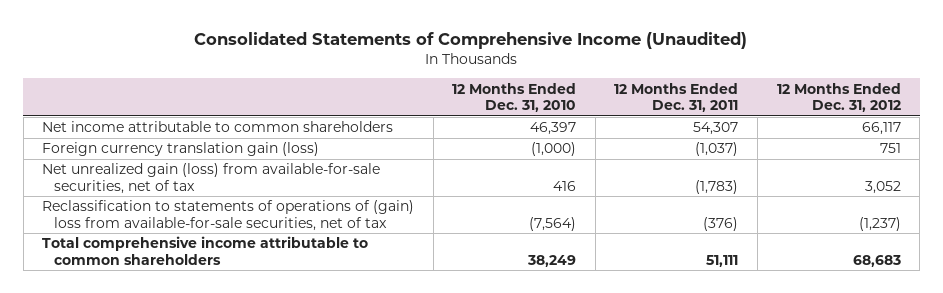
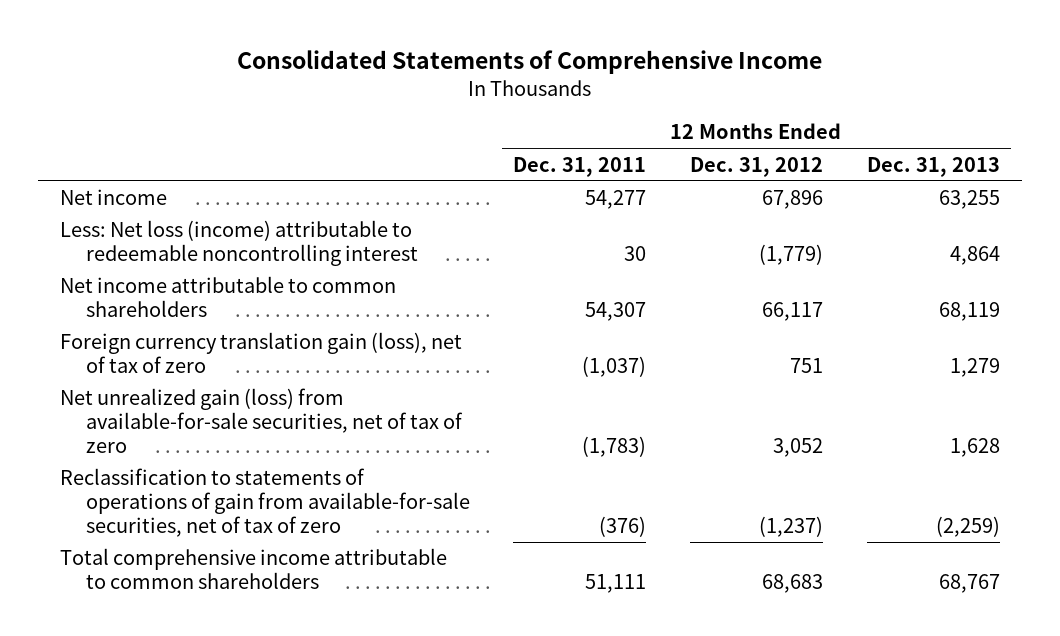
- Consolidated Statements of Comprehensive Income (Unaudited)
+ Consolidated Statements of Comprehensive Income
- | 12 Months Ended Dec. 31, 2010 | 12 Months Ended Dec. 31, 2011 | 12 Months Ended Dec. 31, 2012
+ | 12 Months Ended Dec. 31, 2011 | 12 Months Ended Dec. 31, 2012 | 12 Months Ended Dec. 31, 2013
+ Net income | 54,277 | 67,896 | 63,255
+ Less: Net loss (income) attributable to redeemable noncontrolling interest | 30 | (1,779) | 4,864
- Foreign currency translation gain (loss) | (1,000) | (1,037) | 751
- Net unrealized gain (loss) from available-for-sale securities, net of tax | 416 | (1,783) | 3,052
- Reclassification to statements of operations of (gain) loss from available-for-sale securities, net of tax | (7,564) | (376) | (1,237)
+ Foreign currency translation gain (loss), net of tax of zero | (1,037) | 751 | 1,279
+ Net unrealized gain (loss) from available-for-sale securities, net of tax of zero | (1,783) | 3,052 | 1,628
+ Reclassification to statements of operations of gain from available-for-sale securities, net of tax of zero | (376) | (1,237) | (2,259)

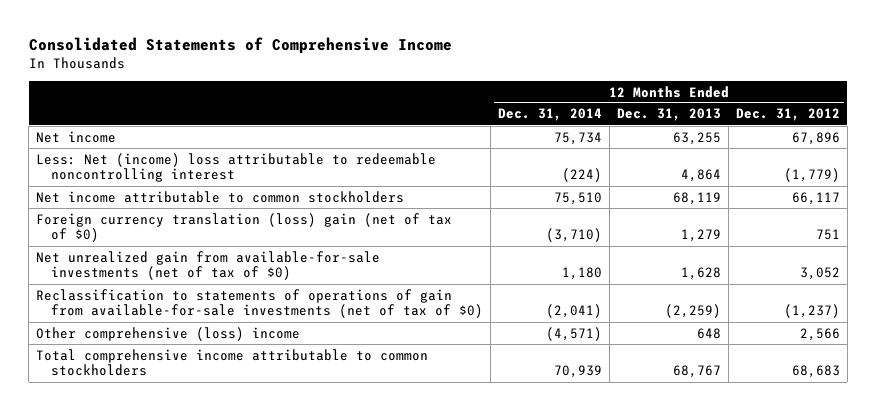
- | 12 Months Ended Dec. 31, 2011 | 12 Months Ended Dec. 31, 2012 | 12 Months Ended Dec. 31, 2013
+ | 12 Months Ended Dec. 31, 2014 | 12 Months Ended Dec. 31, 2013 | 12 Months Ended Dec. 31, 2012
- Less: Net loss (income) attributable to redeemable noncontrolling interest | 30 | (1,779) | 4,864
- Net income attributable to common shareholders | 54,307 | 66,117 | 68,119
- Foreign currency translation gain (loss), net of tax of zero | (1,037) | 751 | 1,279
- Net unrealized gain (loss) from available-for-sale securities, net of tax of zero | (1,783) | 3,052 | 1,628
- Reclassification to statements of operations of gain from available-for-sale securities, net of tax of zero | (376) | (1,237) | (2,259)
- Total comprehensive income attributable to common shareholders | 51,111 | 68,683 | 68,767
+ Less: Net (income) loss attributable to redeemable noncontrolling interest | (224) | 4,864 | (1,779)
+ Net income attributable to common stockholders | 75,510 | 68,119 | 66,117
+ Foreign currency translation (loss) gain (net of tax of $0) | (3,710) | 1,279 | 751
+ Net unrealized gain from available-for-sale investments (net of tax of $0) | 1,180 | 1,628 | 3,052
+ Reclassification to statements of operations of gain from available-for-sale investments (net of tax of $0) | (2,041) | (2,259) | (1,237)
+ Other comprehensive (loss) income | (4,571) | 648 | 2,566
+ Total comprehensive income attributable to common stockholders | 70,939 | 68,767 | 68,683

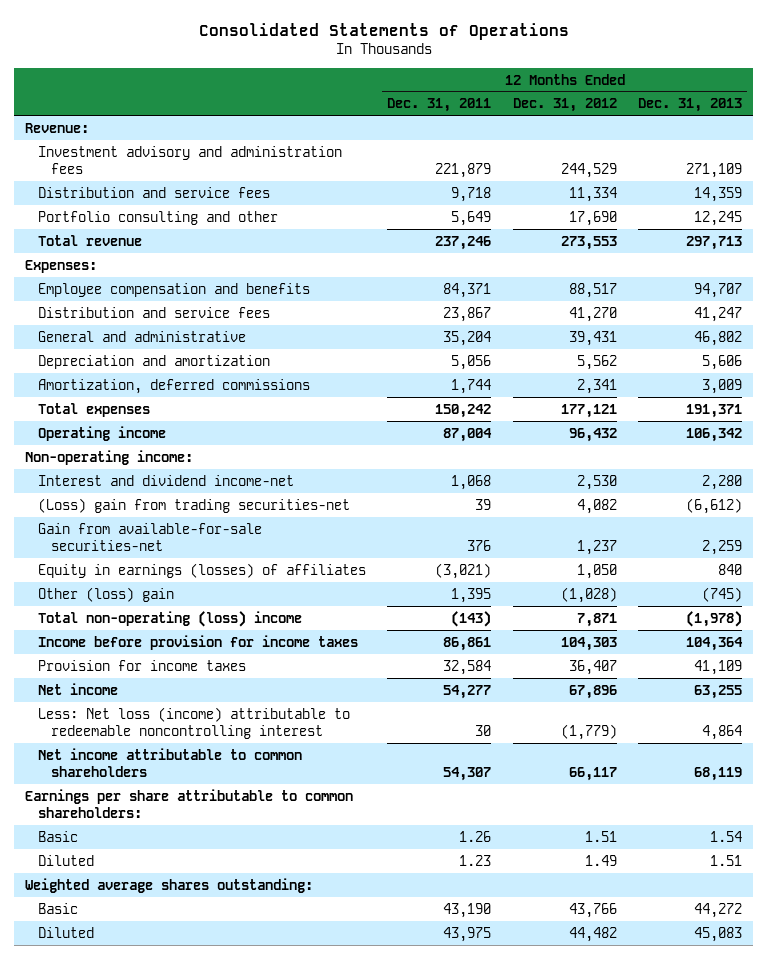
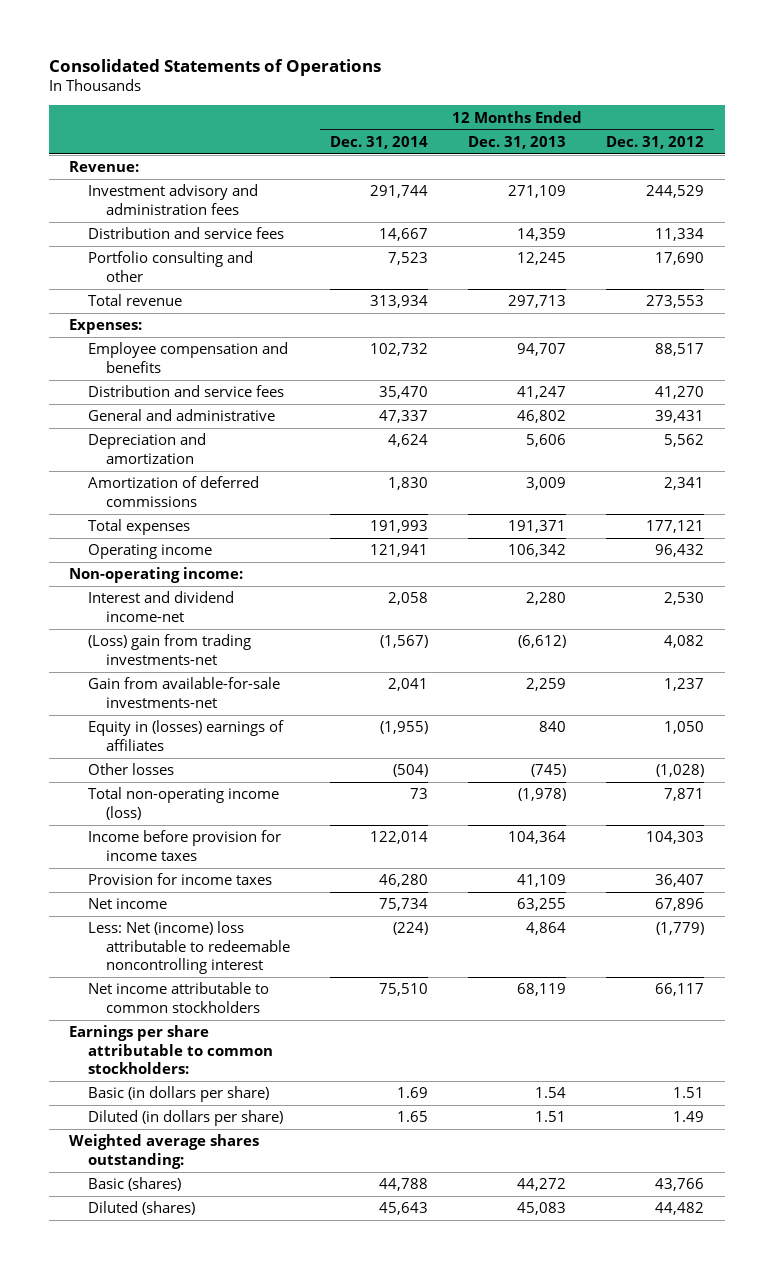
- | 12 Months Ended Dec. 31, 2011 | 12 Months Ended Dec. 31, 2012 | 12 Months Ended Dec. 31, 2013
+ | 12 Months Ended Dec. 31, 2014 | 12 Months Ended Dec. 31, 2013 | 12 Months Ended Dec. 31, 2012
- Amortization, deferred commissions | 1,744 | 2,341 | 3,009
+ Amortization of deferred commissions | 1,830 | 3,009 | 2,341
- (Loss) gain from trading securities-net | 39 | 4,082 | (6,612)
- Gain from available-for-sale securities-net | 376 | 1,237 | 2,259
- Equity in earnings (losses) of affiliates | (3,021) | 1,050 | 840
- Other (loss) gain | 1,395 | (1,028) | (745)
- Total non-operating (loss) income | (143) | 7,871 | (1,978)
+ (Loss) gain from trading investments-net | (1,567) | (6,612) | 4,082
+ Gain from available-for-sale investments-net | 2,041 | 2,259 | 1,237
+ Equity in (losses) earnings of affiliates | (1,955) | 840 | 1,050
+ Other losses | (504) | (745) | (1,028)
+ Total non-operating income (loss) | 73 | (1,978) | 7,871
- Less: Net loss (income) attributable to redeemable noncontrolling interest | 30 | (1,779) | 4,864
- Net income attributable to common shareholders | 54,307 | 66,117 | 68,119
- Earnings per share attributable to common shareholders:
- Basic | 1.26 | 1.51 | 1.54
- Diluted | 1.23 | 1.49 | 1.51
+ Less: Net (income) loss attributable to redeemable noncontrolling interest | (224) | 4,864 | (1,779)
+ Net income attributable to common stockholders | 75,510 | 68,119 | 66,117
+ Earnings per share attributable to common stockholders:
+ Basic (in dollars per share) | 1.69 | 1.54 | 1.51
+ Diluted (in dollars per share) | 1.65 | 1.51 | 1.49
- Basic | 43,190 | 43,766 | 44,272
- Diluted | 43,975 | 44,482 | 45,083
+ Basic (shares) | 44,788 | 44,272 | 43,766
+ Diluted (shares) | 45,643 | 45,083 | 44,482

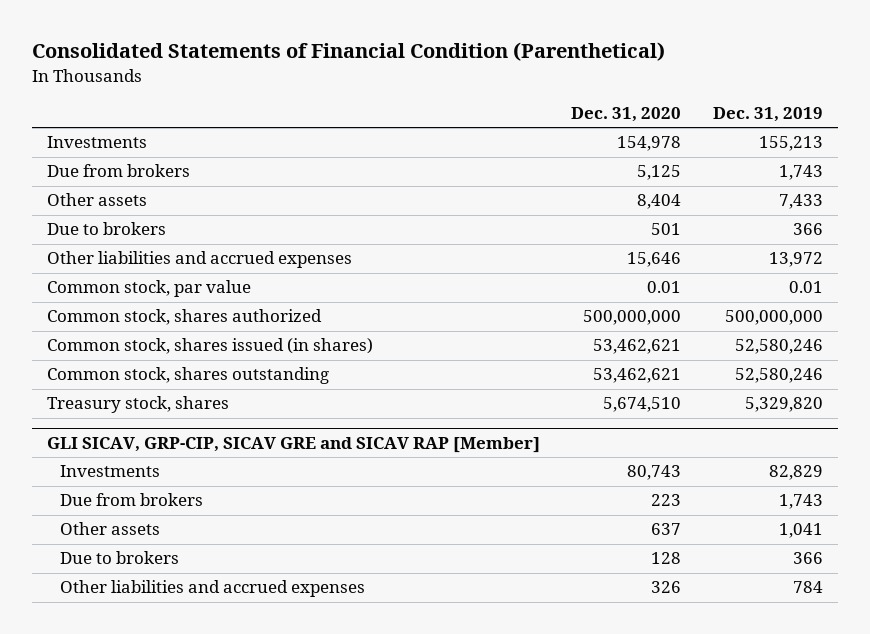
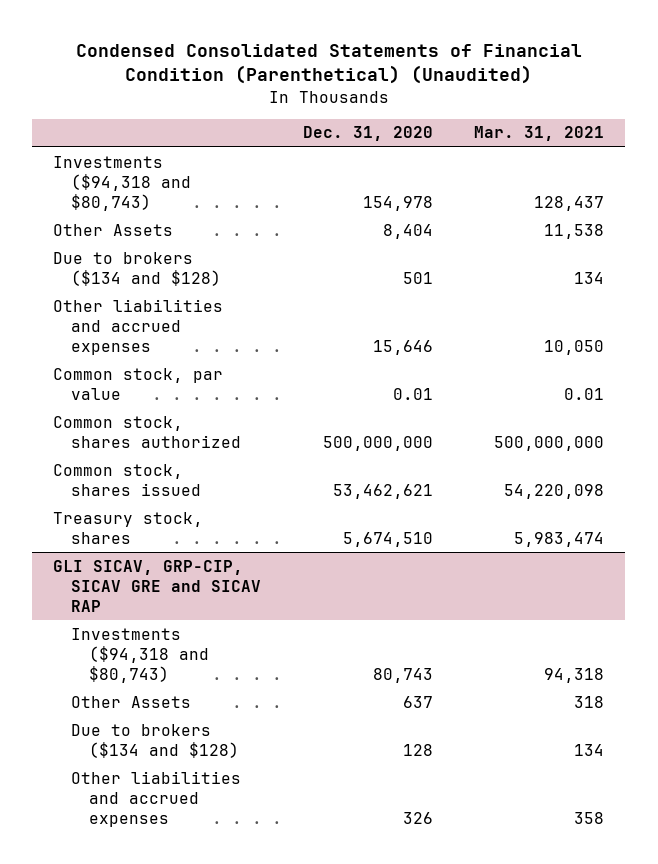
- Consolidated Statements of Financial Condition (Parenthetical)
+ Condensed Consolidated Statements of Financial Condition (Parenthetical) (Unaudited)
- | Dec. 31, 2020 | Dec. 31, 2019
+ | Dec. 31, 2020 | Mar. 31, 2021
- Investments | 154,978 | 155,213
- Due from brokers | 5,125 | 1,743
- Other assets | 8,404 | 7,433
- Due to brokers | 501 | 366
+ Investments ($94,318 and $80,743) | 154,978 | 128,437
+ Other Assets | 8,404 | 11,538
+ Due to brokers ($134 and $128) | 501 | 134
- Common stock, shares issued (in shares) | 53,462,621 | 52,580,246
- Common stock, shares outstanding | 53,462,621 | 52,580,246
+ Common stock, shares issued | 53,462,621 | 54,220,098
- GLI SICAV, GRP-CIP, SICAV GRE and SICAV RAP [Member]
- Investments | 80,743 | 82,829
- Due from brokers | 223 | 1,743
- Other assets | 637 | 1,041
- Due to brokers | 128 | 366
+ GLI SICAV, GRP-CIP, SICAV GRE and SICAV RAP
+ Investments ($94,318 and $80,743) | 80,743 | 94,318
+ Other Assets | 637 | 318
+ Due to brokers ($134 and $128) | 128 | 134

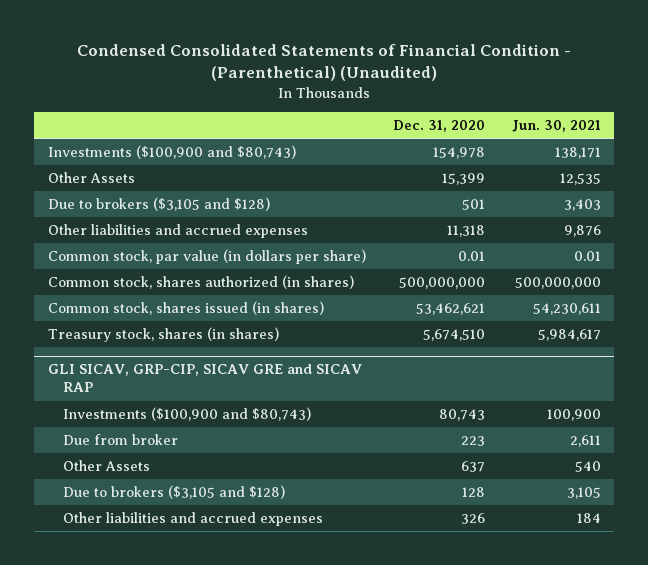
- Condensed Consolidated Statements of Financial Condition (Parenthetical) (Unaudited)
+ Condensed Consolidated Statements of Financial Condition - (Parenthetical) (Unaudited)
- | Dec. 31, 2020 | Mar. 31, 2021
+ | Dec. 31, 2020 | Jun. 30, 2021
- Investments ($94,318 and $80,743) | 154,978 | 128,437
- Other Assets | 8,404 | 11,538
- Due to brokers ($134 and $128) | 501 | 134
- Other liabilities and accrued expenses | 15,646 | 10,050
- Common stock, par value | 0.01 | 0.01
- Common stock, shares authorized | 500,000,000 | 500,000,000
- Common stock, shares issued | 53,462,621 | 54,220,098
- Treasury stock, shares | 5,674,510 | 5,983,474
+ Investments ($100,900 and $80,743) | 154,978 | 138,171
+ Other Assets | 15,399 | 12,535
+ Due to brokers ($3,105 and $128) | 501 | 3,403
+ Other liabilities and accrued expenses | 11,318 | 9,876
+ Common stock, par value (in dollars per share) | 0.01 | 0.01
+ Common stock, shares authorized (in shares) | 500,000,000 | 500,000,000
+ Common stock, shares issued (in shares) | 53,462,621 | 54,230,611
+ Treasury stock, shares (in shares) | 5,674,510 | 5,984,617
@ GLI SICAV, GRP-CIP, SICAV GRE and SICAV RAP
- Investments ($94,318 and $80,743) | 80,743 | 94,318
+ Investments ($100,900 and $80,743) | 80,743 | 100,900
+ Due from broker | 223 | 2,611
- Due to brokers ($134 and $128) | 128 | 134
+ Due to brokers ($3,105 and $128) | 128 | 3,105

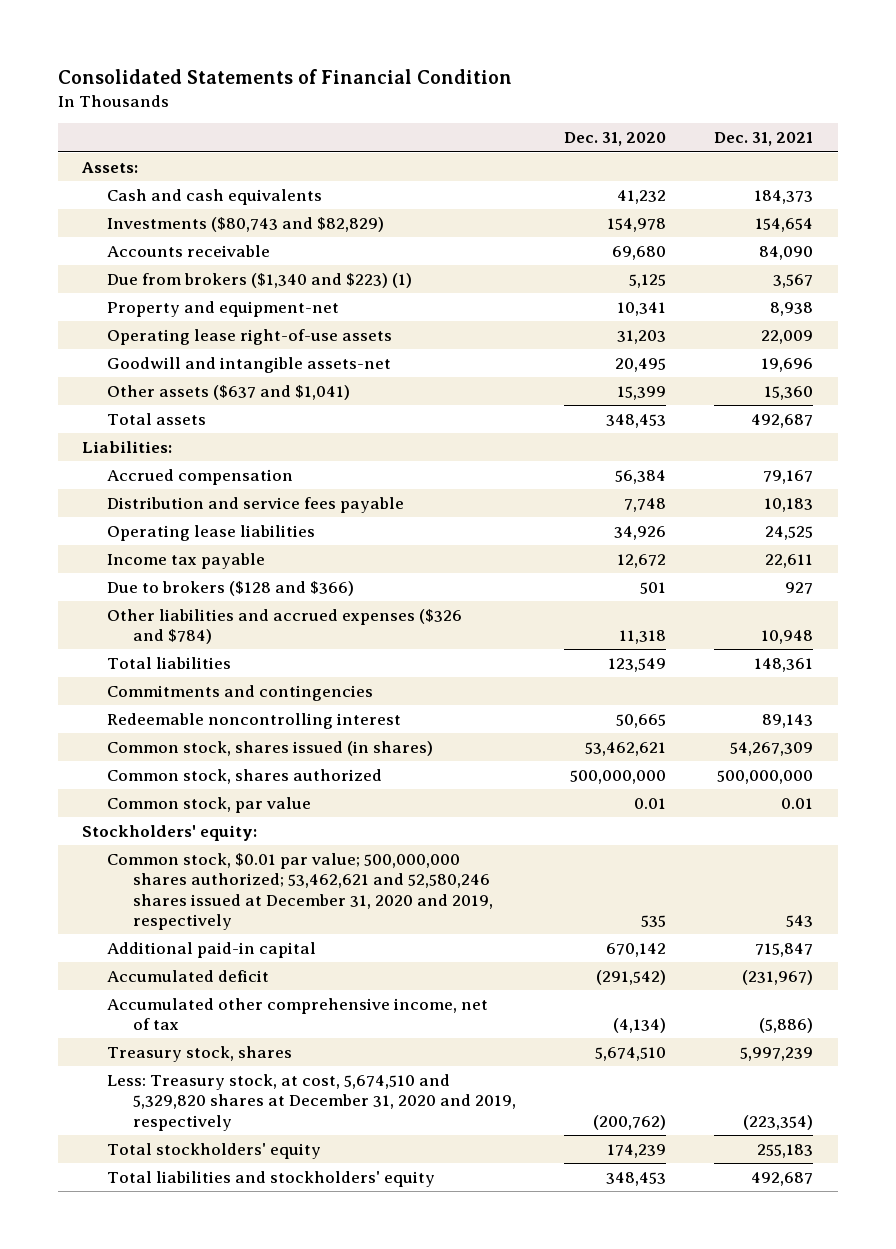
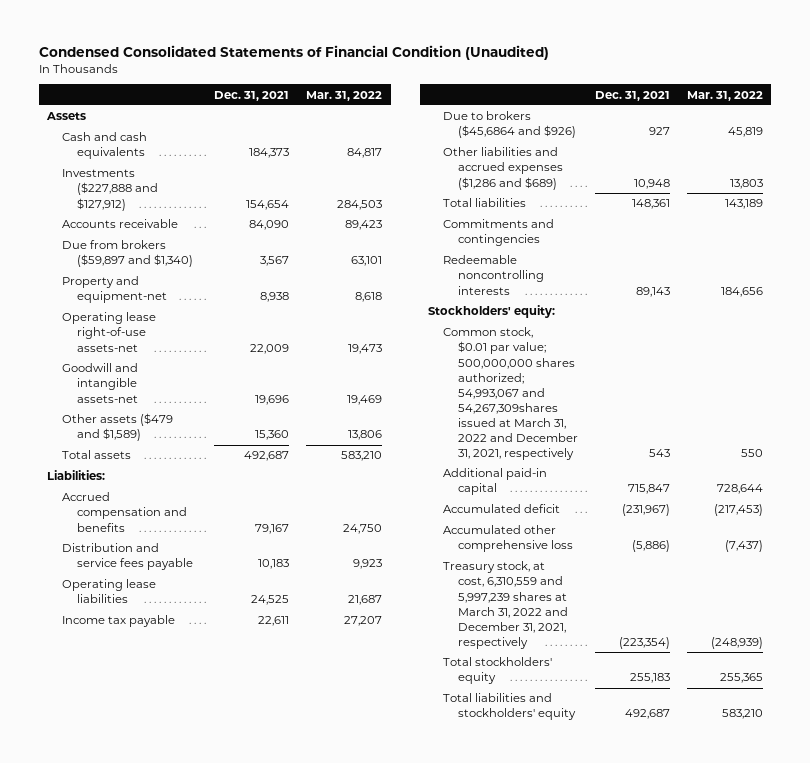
- Consolidated Statements of Financial Condition
+ Condensed Consolidated Statements of Financial Condition (Unaudited)
- | Dec. 31, 2020 | Dec. 31, 2021
+ | Dec. 31, 2021 | Mar. 31, 2022
- Assets:
+ Assets
- Investments ($80,743 and $82,829) | 154,978 | 154,654
+ Investments ($227,888 and $127,912) | 154,654 | 284,503
- Due from brokers ($1,340 and $223) (1) | 5,125 | 3,567
+ Due from brokers ($59,897 and $1,340) | 3,567 | 63,101
- Operating lease right-of-use assets | 31,203 | 22,009
+ Operating lease right-of-use assets-net | 22,009 | 19,473
- Other assets ($637 and $1,041) | 15,399 | 15,360
+ Other assets ($479 and $1,589) | 15,360 | 13,806
- Accrued compensation | 56,384 | 79,167
+ Accrued compensation and benefits | 79,167 | 24,750
- Due to brokers ($128 and $366) | 501 | 927
- Other liabilities and accrued expenses ($326 and $784) | 11,318 | 10,948
+ Due to brokers ($45,6864 and $926) | 927 | 45,819
+ Other liabilities and accrued expenses ($1,286 and $689) | 10,948 | 13,803
- Redeemable noncontrolling interest | 50,665 | 89,143
- Common stock, shares issued (in shares) | 53,462,621 | 54,267,309
- Common stock, shares authorized | 500,000,000 | 500,000,000
- Common stock, par value | 0.01 | 0.01
+ Redeemable noncontrolling interests | 89,143 | 184,656
- Common stock, $0.01 par value; 500,000,000 shares authorized; 53,462,621 and 52,580,246 shares issued at December 31, 2020 and 2019, respectively | 535 | 543
+ Common stock, $0.01 par value; 500,000,000 shares authorized; 54,993,067 and 54,267,309shares issued at March 31, 2022 and December 31, 2021, respectively | 543 | 550
- Accumulated other comprehensive income, net of tax | (4,134) | (5,886)
- Treasury stock, shares | 5,674,510 | 5,997,239
- Less: Treasury stock, at cost, 5,674,510 and 5,329,820 shares at December 31, 2020 and 2019, respectively | (200,762) | (223,354)
+ Accumulated other comprehensive loss | (5,886) | (7,437)
+ Treasury stock, at cost, 6,310,559 and 5,997,239 shares at March 31, 2022 and December 31, 2021, respectively | (223,354) | (248,939)

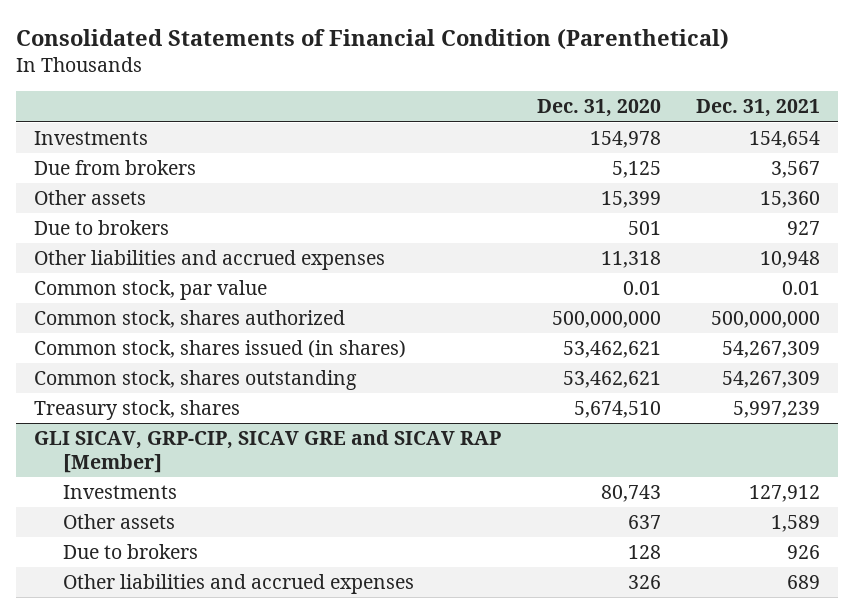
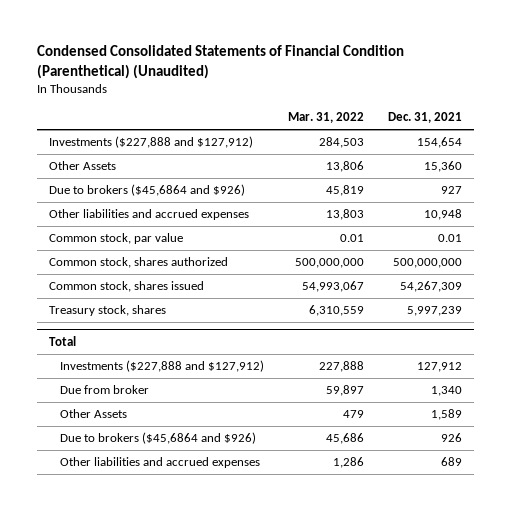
- Consolidated Statements of Financial Condition (Parenthetical)
+ Condensed Consolidated Statements of Financial Condition (Parenthetical) (Unaudited)
- | Dec. 31, 2020 | Dec. 31, 2021
+ | Mar. 31, 2022 | Dec. 31, 2021
- Investments | 154,978 | 154,654
- Due from brokers | 5,125 | 3,567
- Other assets | 15,399 | 15,360
- Due to brokers | 501 | 927
+ Investments ($227,888 and $127,912) | 284,503 | 154,654
+ Other Assets | 13,806 | 15,360
+ Due to brokers ($45,6864 and $926) | 45,819 | 927
- Common stock, shares issued (in shares) | 53,462,621 | 54,267,309
- Common stock, shares outstanding | 53,462,621 | 54,267,309
+ Common stock, shares issued | 54,993,067 | 54,267,309
- GLI SICAV, GRP-CIP, SICAV GRE and SICAV RAP [Member]
- Investments | 80,743 | 127,912
- Other assets | 637 | 1,589
- Due to brokers | 128 | 926
+ Total
+ Investments ($227,888 and $127,912) | 227,888 | 127,912
+ Due from broker | 59,897 | 1,340
+ Other Assets | 479 | 1,589
+ Due to brokers ($45,6864 and $926) | 45,686 | 926

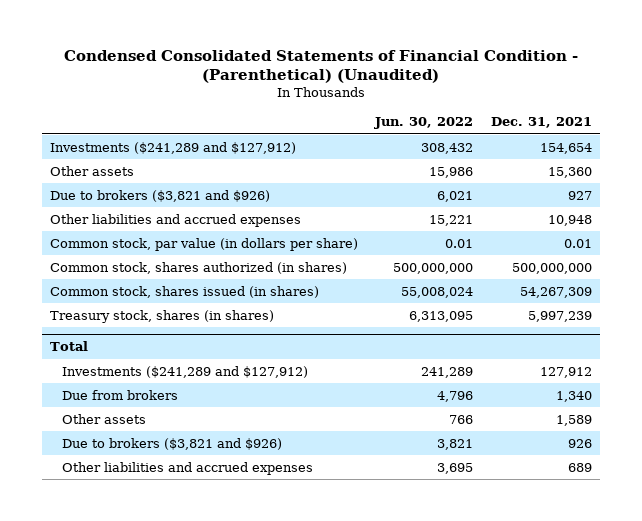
- Condensed Consolidated Statements of Financial Condition (Parenthetical) (Unaudited)
+ Condensed Consolidated Statements of Financial Condition - (Parenthetical) (Unaudited)
- | Mar. 31, 2022 | Dec. 31, 2021
+ | Jun. 30, 2022 | Dec. 31, 2021
- Investments ($227,888 and $127,912) | 284,503 | 154,654
- Other Assets | 13,806 | 15,360
- Due to brokers ($45,6864 and $926) | 45,819 | 927
+ Investments ($241,289 and $127,912) | 308,432 | 154,654
+ Other assets | 15,986 | 15,360
+ Due to brokers ($3,821 and $926) | 6,021 | 927
- Common stock, par value | 0.01 | 0.01
- Common stock, shares authorized | 500,000,000 | 500,000,000
- Common stock, shares issued | 54,993,067 | 54,267,309
- Treasury stock, shares | 6,310,559 | 5,997,239
+ Common stock, par value (in dollars per share) | 0.01 | 0.01
+ Common stock, shares authorized (in shares) | 500,000,000 | 500,000,000
+ Common stock, shares issued (in shares) | 55,008,024 | 54,267,309
+ Treasury stock, shares (in shares) | 6,313,095 | 5,997,239
@ Total
- Investments ($227,888 and $127,912) | 227,888 | 127,912
- Due from broker | 59,897 | 1,340
- Other Assets | 479 | 1,589
- Due to brokers ($45,6864 and $926) | 45,686 | 926
+ Investments ($241,289 and $127,912) | 241,289 | 127,912
+ Due from brokers | 4,796 | 1,340
+ Other assets | 766 | 1,589
+ Due to brokers ($3,821 and $926) | 3,821 | 926

